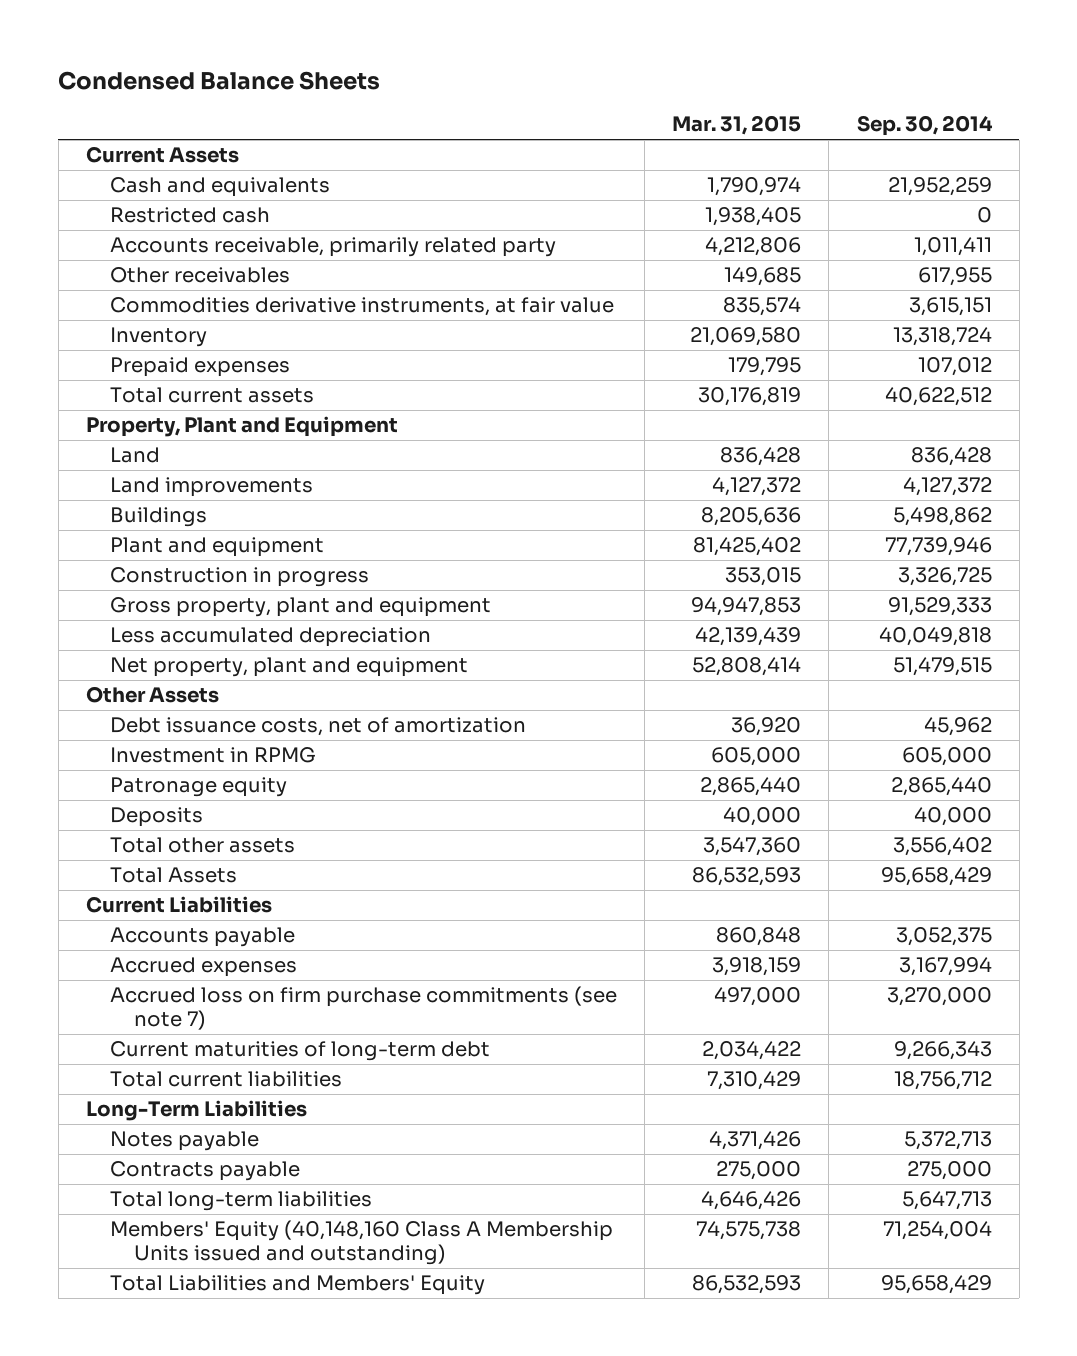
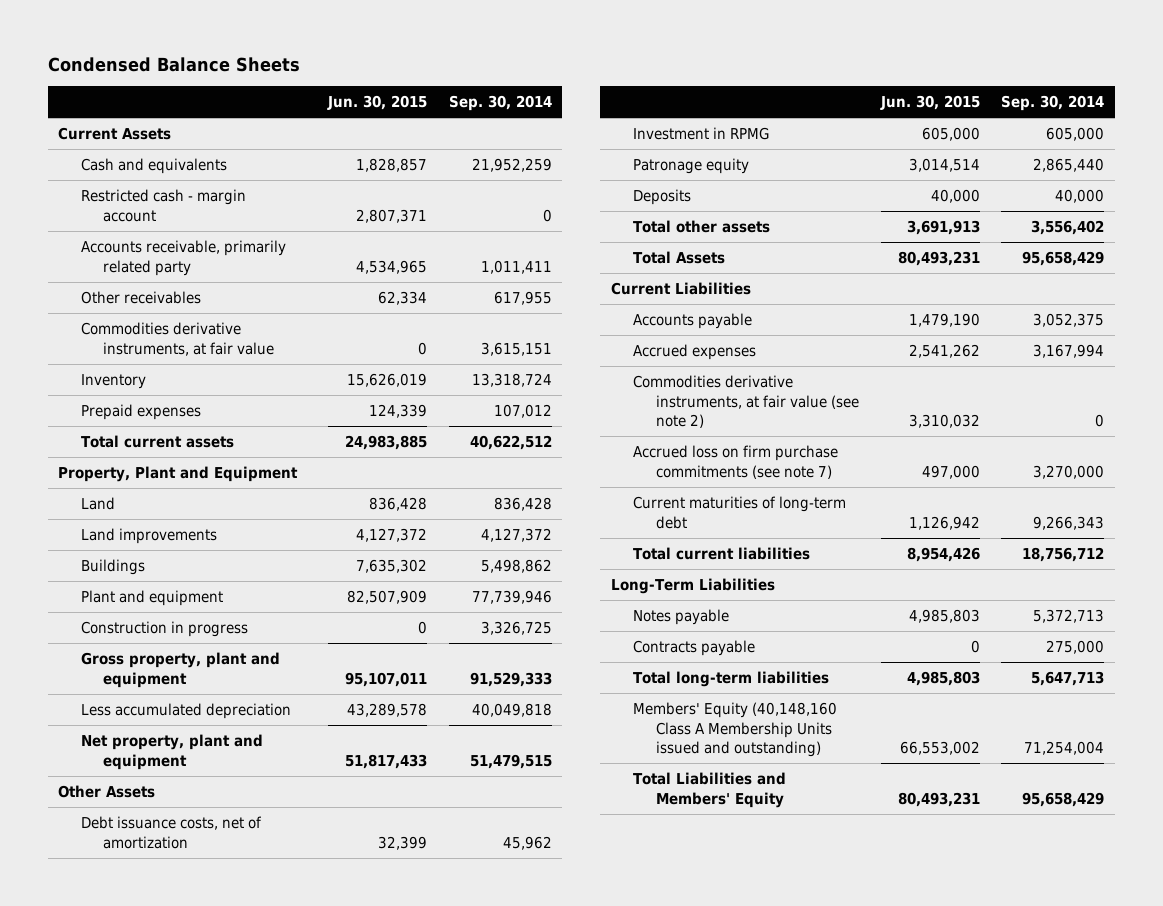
- | Mar. 31, 2015 | Sep. 30, 2014
+ | Jun. 30, 2015 | Sep. 30, 2014
- Restricted cash | 1,938,405 | 0
+ Restricted cash - margin account | 2,807,371 | 0
+ Commodities derivative instruments, at fair value (see note 2) | 3,310,032 | 0

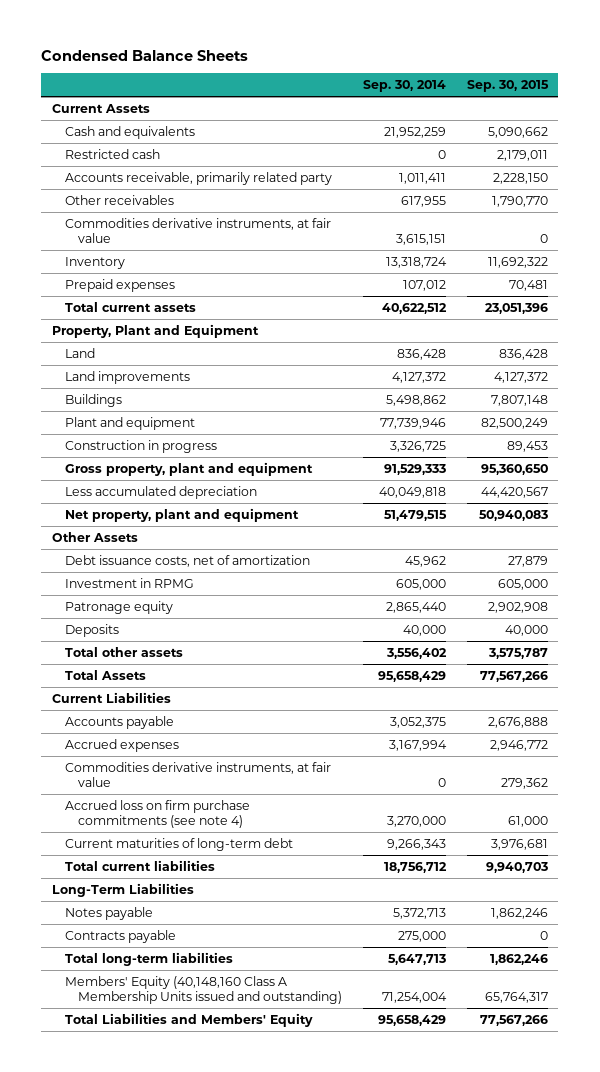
- | Jun. 30, 2015 | Sep. 30, 2014
+ | Sep. 30, 2014 | Sep. 30, 2015
- Restricted cash - margin account | 2,807,371 | 0
+ Restricted cash | 0 | 2,179,011
- Commodities derivative instruments, at fair value (see note 2) | 3,310,032 | 0
- Accrued loss on firm purchase commitments (see note 7) | 497,000 | 3,270,000
+ Commodities derivative instruments, at fair value | 0 | 279,362
+ Accrued loss on firm purchase commitments (see note 4) | 3,270,000 | 61,000

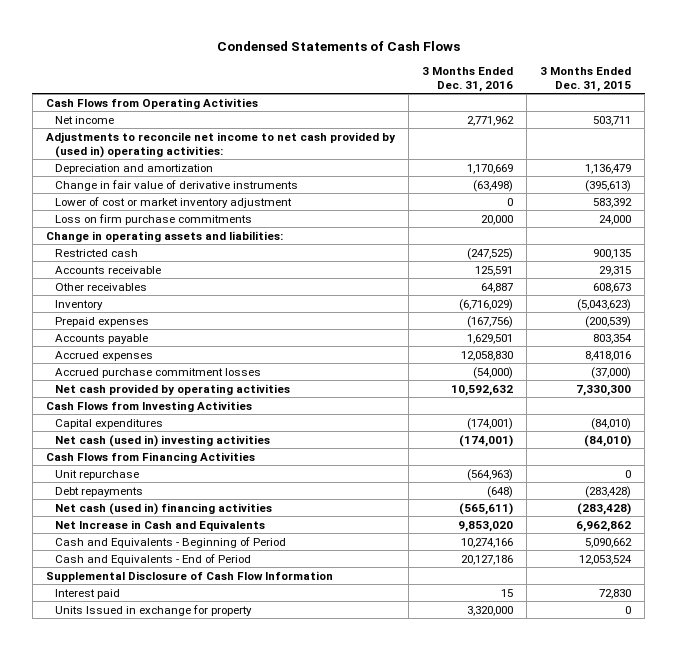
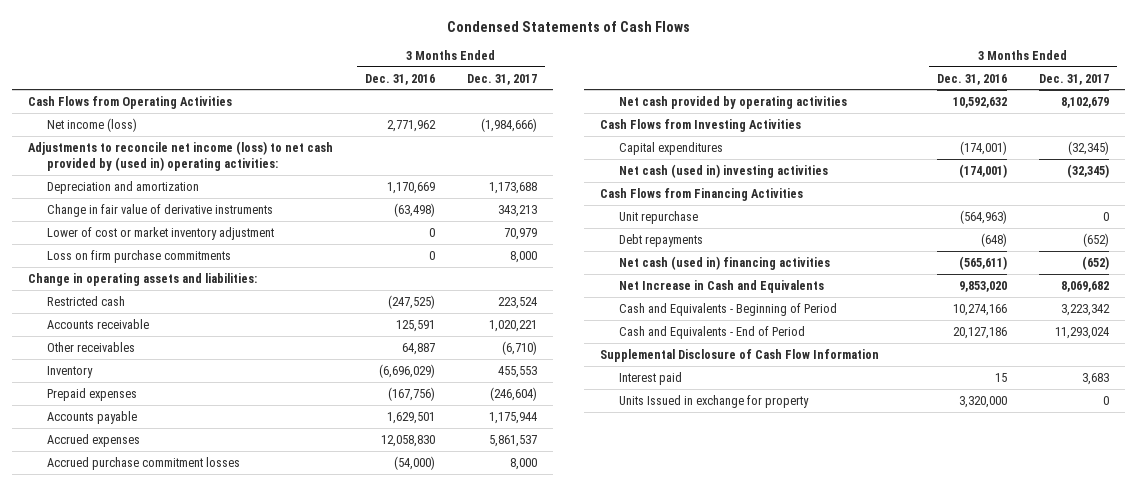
- | 3 Months Ended Dec. 31, 2016 | 3 Months Ended Dec. 31, 2015
+ | 3 Months Ended Dec. 31, 2016 | 3 Months Ended Dec. 31, 2017
- Net income | 2,771,962 | 503,711
- Adjustments to reconcile net income to net cash provided by (used in) operating activities:
+ Net income (loss) | 2,771,962 | (1,984,666)
+ Adjustments to reconcile net income (loss) to net cash provided by (used in) operating activities:
- Loss on firm purchase commitments | 20,000 | 24,000
+ Loss on firm purchase commitments | 0 | 8,000
- Inventory | (6,716,029) | (5,043,623)
+ Inventory | (6,696,029) | 455,553

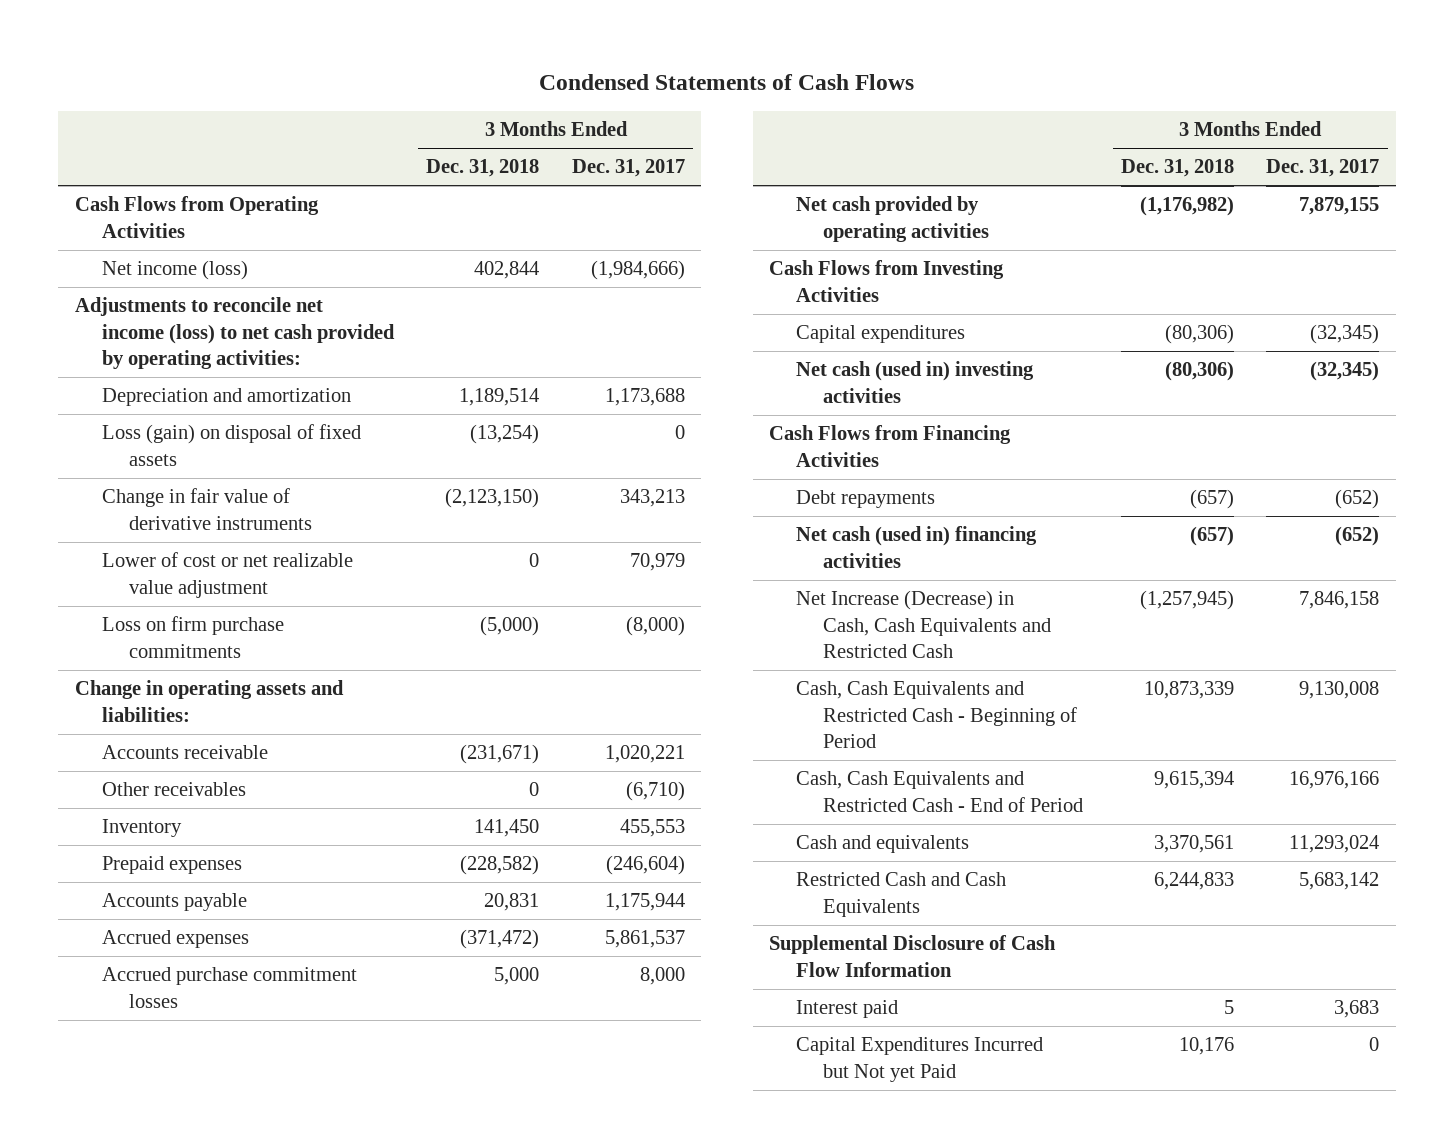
- | 3 Months Ended Dec. 31, 2016 | 3 Months Ended Dec. 31, 2017
+ | 3 Months Ended Dec. 31, 2018 | 3 Months Ended Dec. 31, 2017
- Adjustments to reconcile net income (loss) to net cash provided by (used in) operating activities:
+ Adjustments to reconcile net income (loss) to net cash provided by operating activities:
+ Loss (gain) on disposal of fixed assets | (13,254) | 0
- Lower of cost or market inventory adjustment | 0 | 70,979
- Loss on firm purchase commitments | 0 | 8,000
+ Lower of cost or net realizable value adjustment | 0 | 70,979
+ Loss on firm purchase commitments | (5,000) | (8,000)
- Restricted cash | (247,525) | 223,524
- Net cash provided by operating activities | 10,592,632 | 8,102,679
+ Net cash provided by operating activities | (1,176,982) | 7,879,155
- Unit repurchase | (564,963) | 0
- Net Increase in Cash and Equivalents | 9,853,020 | 8,069,682
- Cash and Equivalents - Beginning of Period | 10,274,166 | 3,223,342
- Cash and Equivalents - End of Period | 20,127,186 | 11,293,024
+ Net Increase (Decrease) in Cash, Cash Equivalents and Restricted Cash | (1,257,945) | 7,846,158
+ Cash, Cash Equivalents and Restricted Cash - Beginning of Period | 10,873,339 | 9,130,008
+ Cash, Cash Equivalents and Restricted Cash - End of Period | 9,615,394 | 16,976,166
+ Cash and equivalents | 3,370,561 | 11,293,024
+ Restricted Cash and Cash Equivalents | 6,244,833 | 5,683,142
- Units Issued in exchange for property | 3,320,000 | 0
+ Capital Expenditures Incurred but Not yet Paid | 10,176 | 0

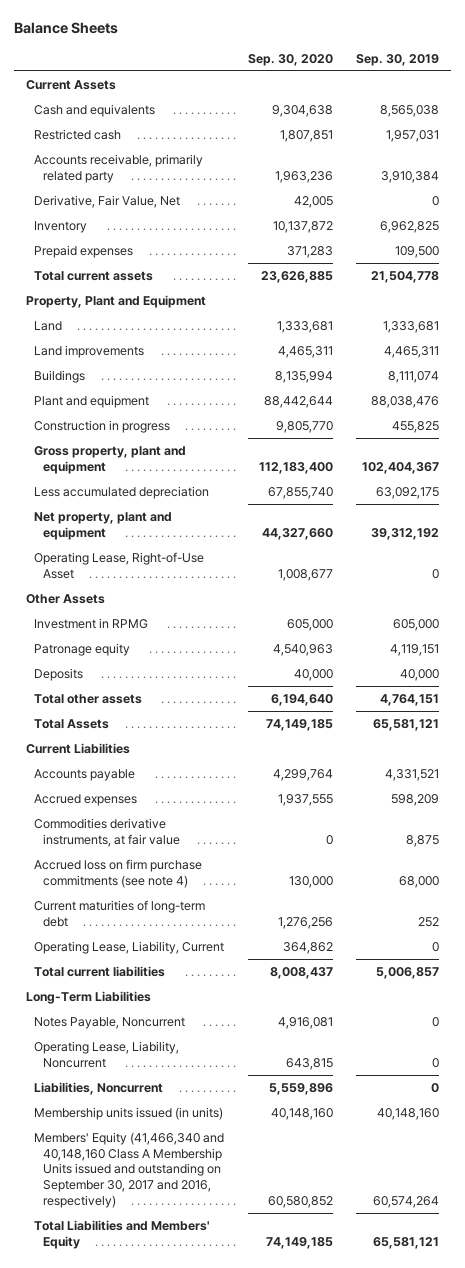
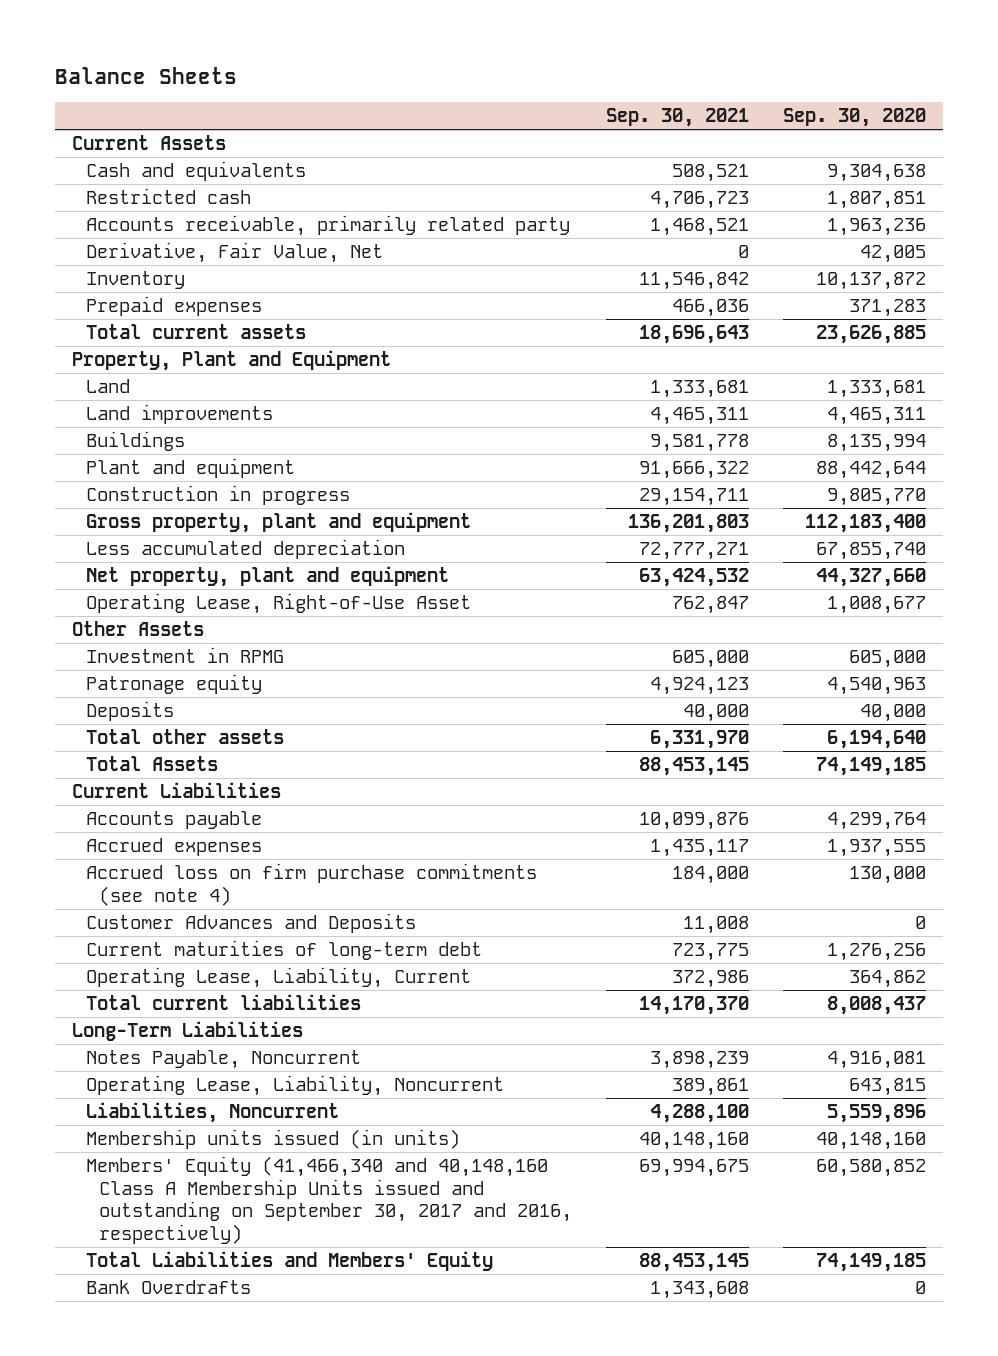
- | Sep. 30, 2020 | Sep. 30, 2019
+ | Sep. 30, 2021 | Sep. 30, 2020
- Commodities derivative instruments, at fair value | 0 | 8,875
+ Customer Advances and Deposits | 11,008 | 0
+ Bank Overdrafts | 1,343,608 | 0

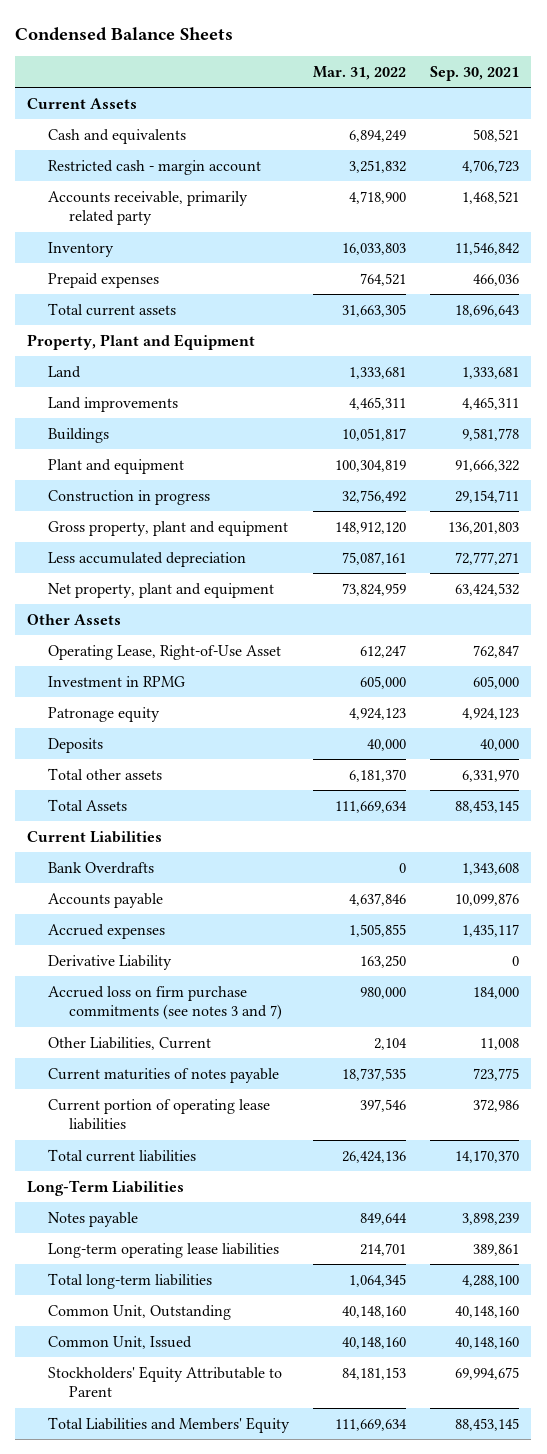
- Balance Sheets
+ Condensed Balance Sheets
- | Sep. 30, 2021 | Sep. 30, 2020
+ | Mar. 31, 2022 | Sep. 30, 2021
- Restricted cash | 4,706,723 | 1,807,851
+ Restricted cash - margin account | 3,251,832 | 4,706,723
- Derivative, Fair Value, Net | 0 | 42,005
moved down: Operating Lease, Right-of-Use Asset | 612,247 | 762,847
moved up: Bank Overdrafts | 0 | 1,343,608
- Accrued loss on firm purchase commitments (see note 4) | 184,000 | 130,000
- Customer Advances and Deposits | 11,008 | 0
- Current maturities of long-term debt | 723,775 | 1,276,256
- Operating Lease, Liability, Current | 372,986 | 364,862
+ Derivative Liability | 163,250 | 0
+ Accrued loss on firm purchase commitments (see notes 3 and 7) | 980,000 | 184,000
+ Other Liabilities, Current | 2,104 | 11,008
+ Current maturities of notes payable | 18,737,535 | 723,775
+ Current portion of operating lease liabilities | 397,546 | 372,986
- Notes Payable, Noncurrent | 3,898,239 | 4,916,081
- Operating Lease, Liability, Noncurrent | 389,861 | 643,815
- Liabilities, Noncurrent | 4,288,100 | 5,559,896
- Membership units issued (in units) | 40,148,160 | 40,148,160
- Members' Equity (41,466,340 and 40,148,160 Class A Membership Units issued and outstanding on September 30, 2017 and 2016, respectively) | 69,994,675 | 60,580,852
+ Notes payable | 849,644 | 3,898,239
+ Long-term operating lease liabilities | 214,701 | 389,861
+ Total long-term liabilities | 1,064,345 | 4,288,100
+ Common Unit, Outstanding | 40,148,160 | 40,148,160
+ Common Unit, Issued | 40,148,160 | 40,148,160
+ Stockholders' Equity Attributable to Parent | 84,181,153 | 69,994,675

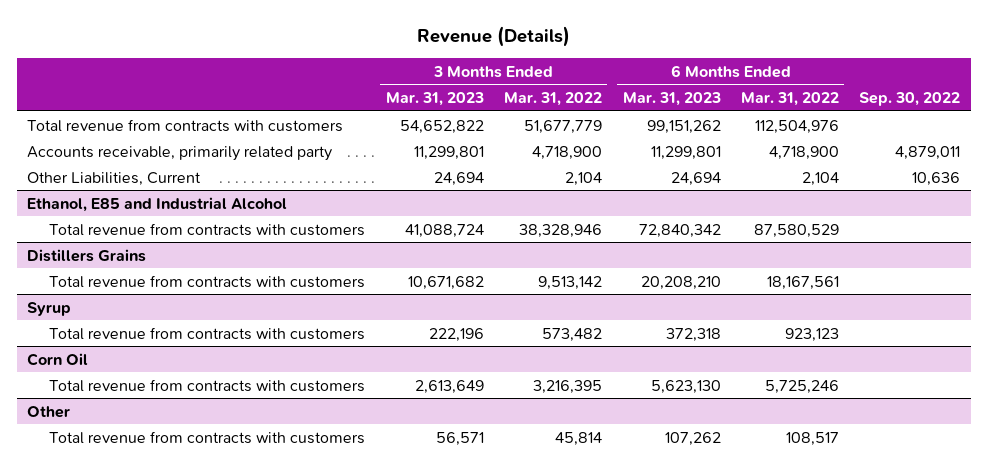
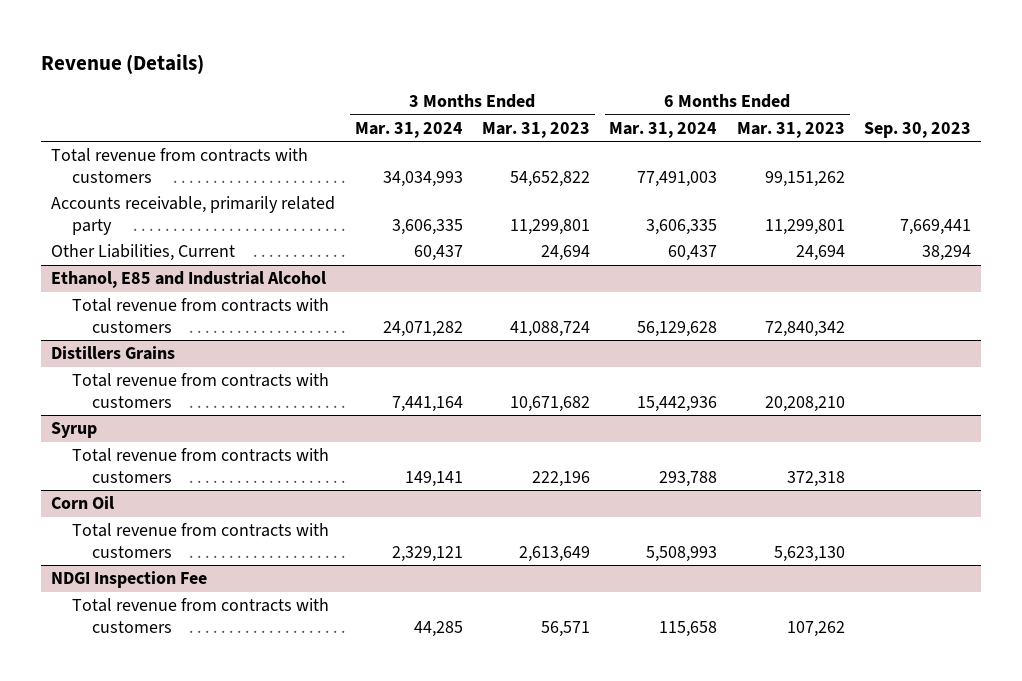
- | 3 Months Ended Mar. 31, 2023 | 3 Months Ended Mar. 31, 2022 | 6 Months Ended Mar. 31, 2023 | 6 Months Ended Mar. 31, 2022 | Sep. 30, 2022
+ | 3 Months Ended Mar. 31, 2024 | 3 Months Ended Mar. 31, 2023 | 6 Months Ended Mar. 31, 2024 | 6 Months Ended Mar. 31, 2023 | Sep. 30, 2023
- Other
+ NDGI Inspection Fee

